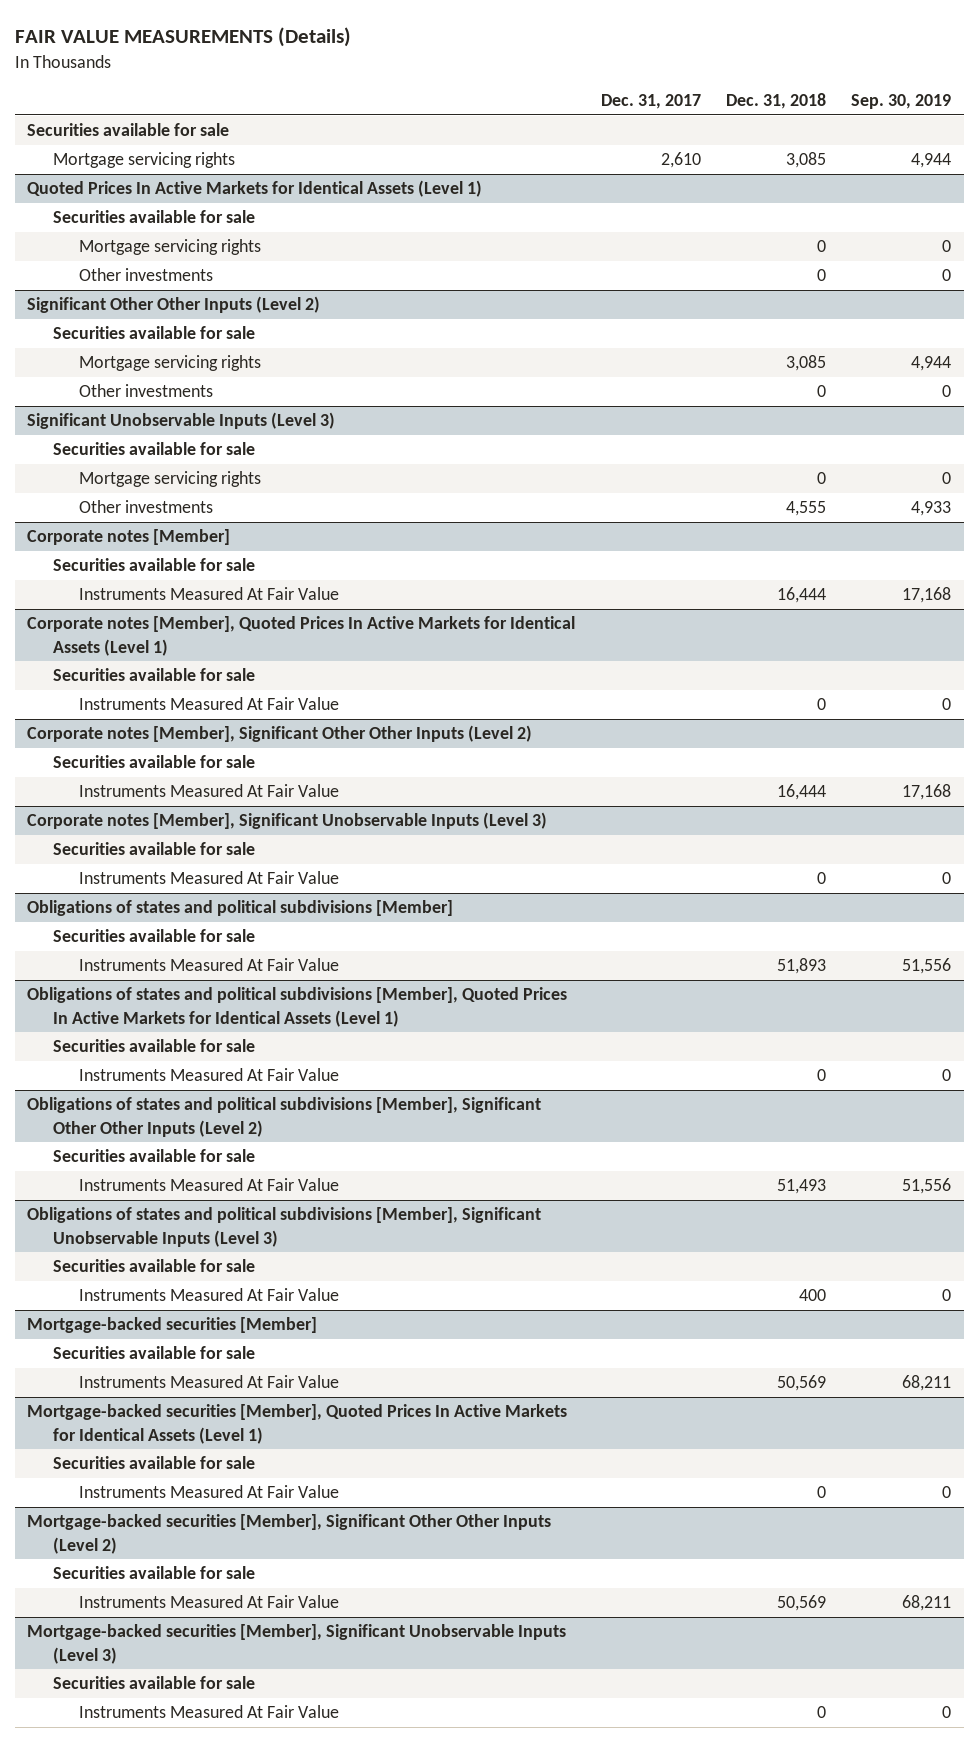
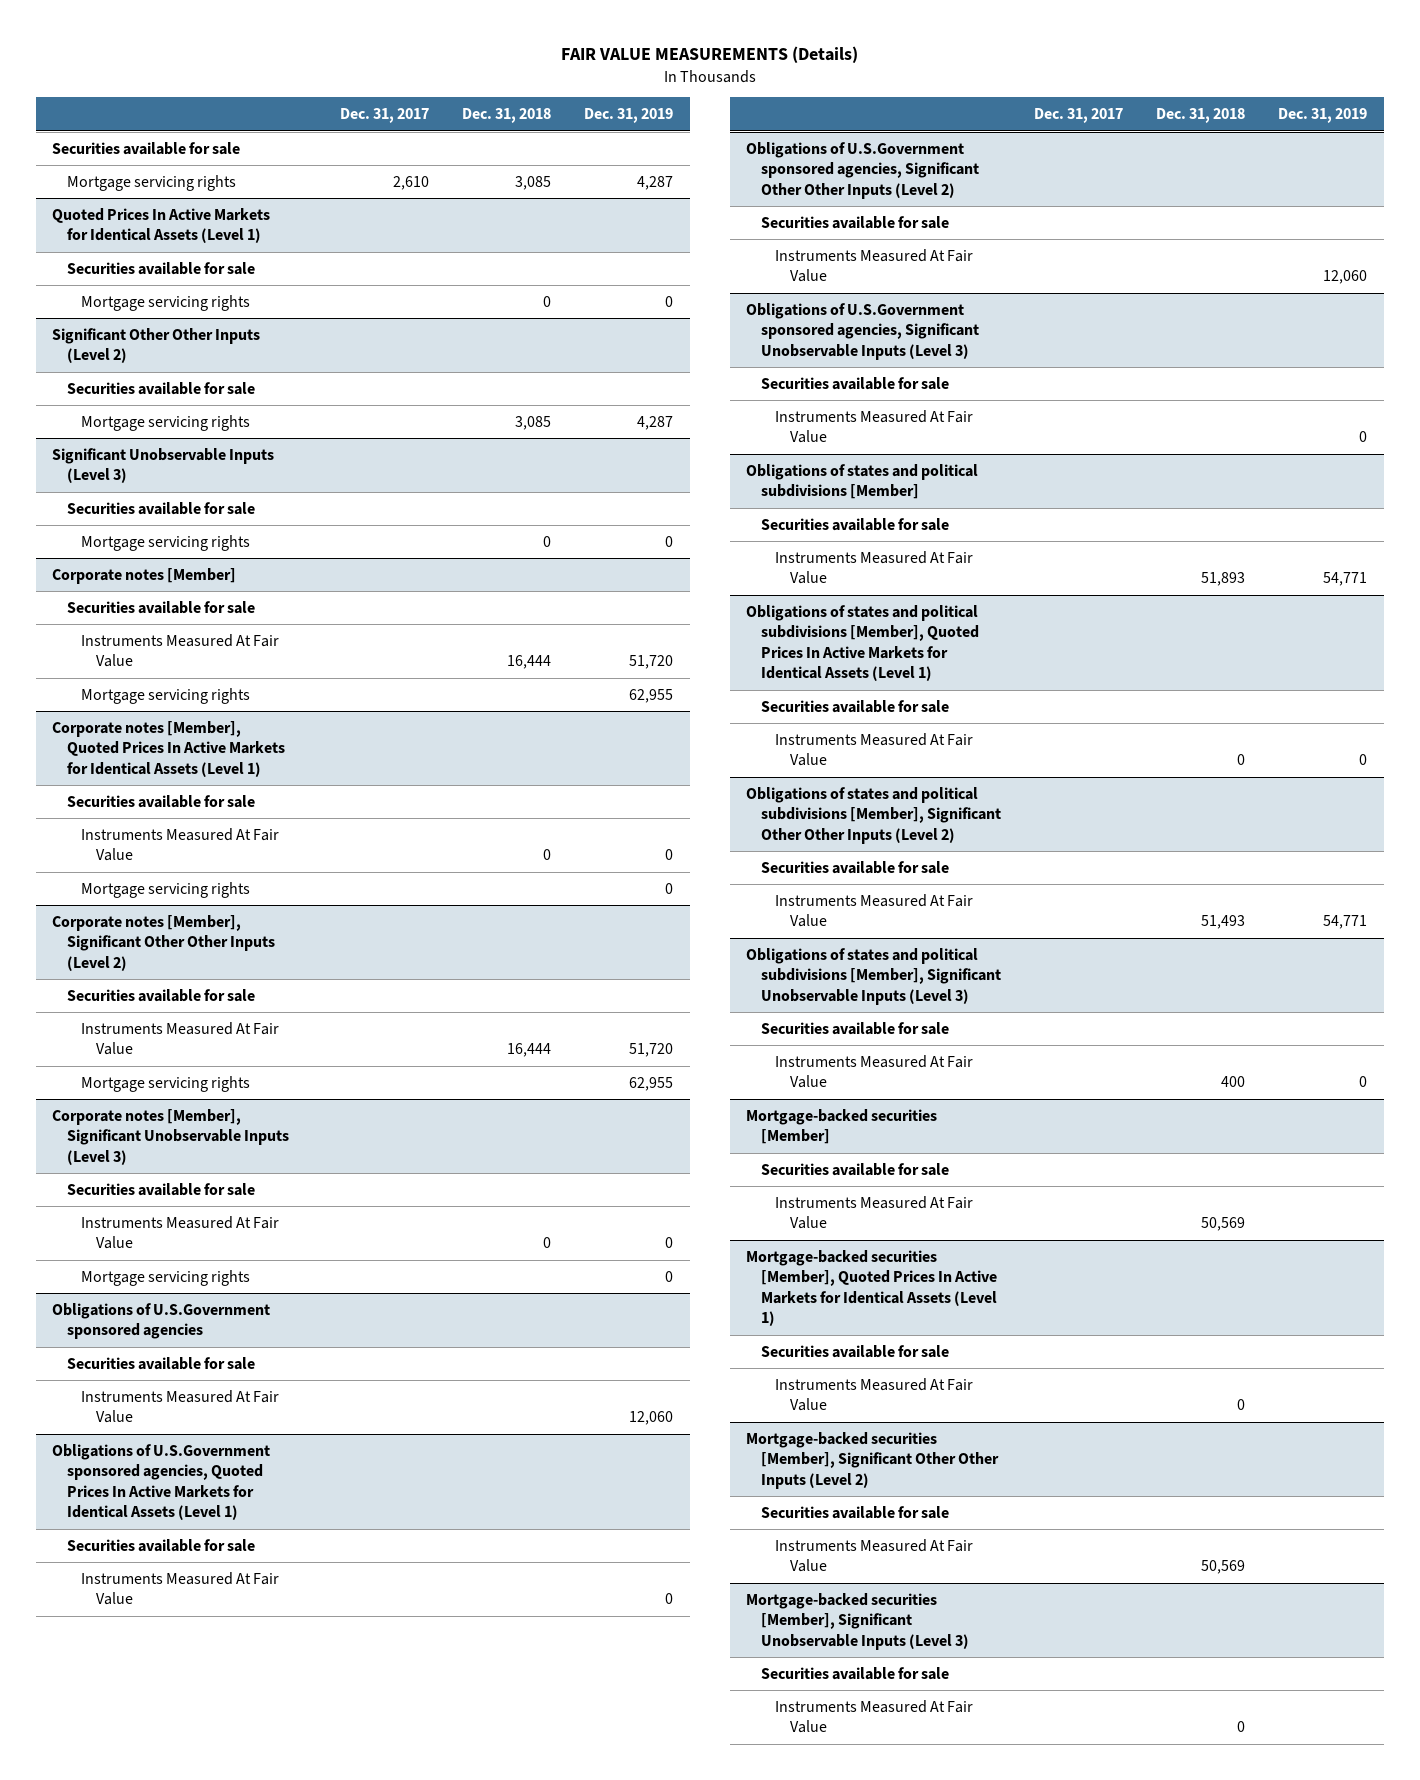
- | Dec. 31, 2017 | Dec. 31, 2018 | Sep. 30, 2019
+ | Dec. 31, 2017 | Dec. 31, 2018 | Dec. 31, 2019
@ Quoted Prices In Active Markets for Identical Assets (Level 1)
- Other investments | | 0 | 0
@ Significant Other Other Inputs (Level 2)
- Other investments | | 0 | 0
@ Significant Unobservable Inputs (Level 3)
- Other investments | | 4,555 | 4,933
@ Corporate notes [Member]
+ Mortgage servicing rights | | | 62,955
@ Corporate notes [Member], Quoted Prices In Active Markets for Identical Assets (Level 1)
+ Mortgage servicing rights | | | 0
@ Corporate notes [Member], Significant Other Other Inputs (Level 2)
+ Mortgage servicing rights | | | 62,955
@ Corporate notes [Member], Significant Unobservable Inputs (Level 3)
+ Mortgage servicing rights | | | 0
+ Obligations of U.S.Government sponsored agencies
+ Securities available for sale
+ Instruments Measured At Fair Value | | | 12,060
+ Obligations of U.S.Government sponsored agencies, Quoted Prices In Active Markets for Identical Assets (Level 1)
+ Securities available for sale
+ Instruments Measured At Fair Value | | | 0
+ Obligations of U.S.Government sponsored agencies, Significant Other Other Inputs (Level 2)
+ Securities available for sale
+ Instruments Measured At Fair Value | | | 12,060
+ Obligations of U.S.Government sponsored agencies, Significant Unobservable Inputs (Level 3)
+ Securities available for sale
+ Instruments Measured At Fair Value | | | 0

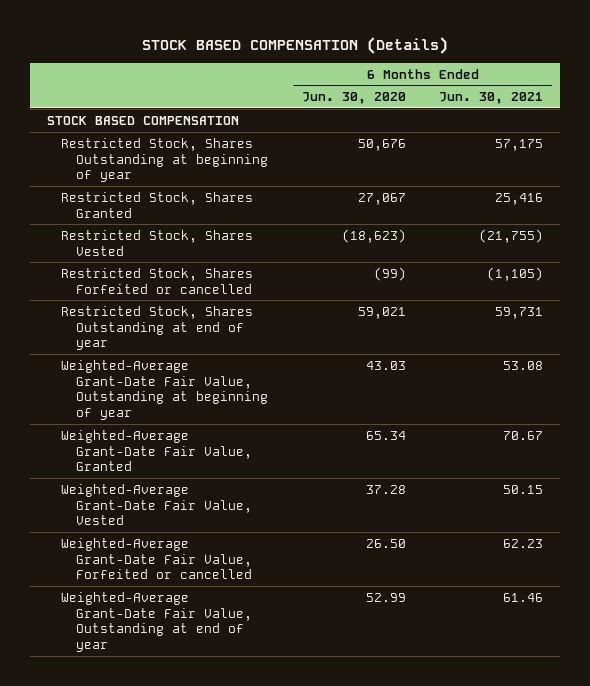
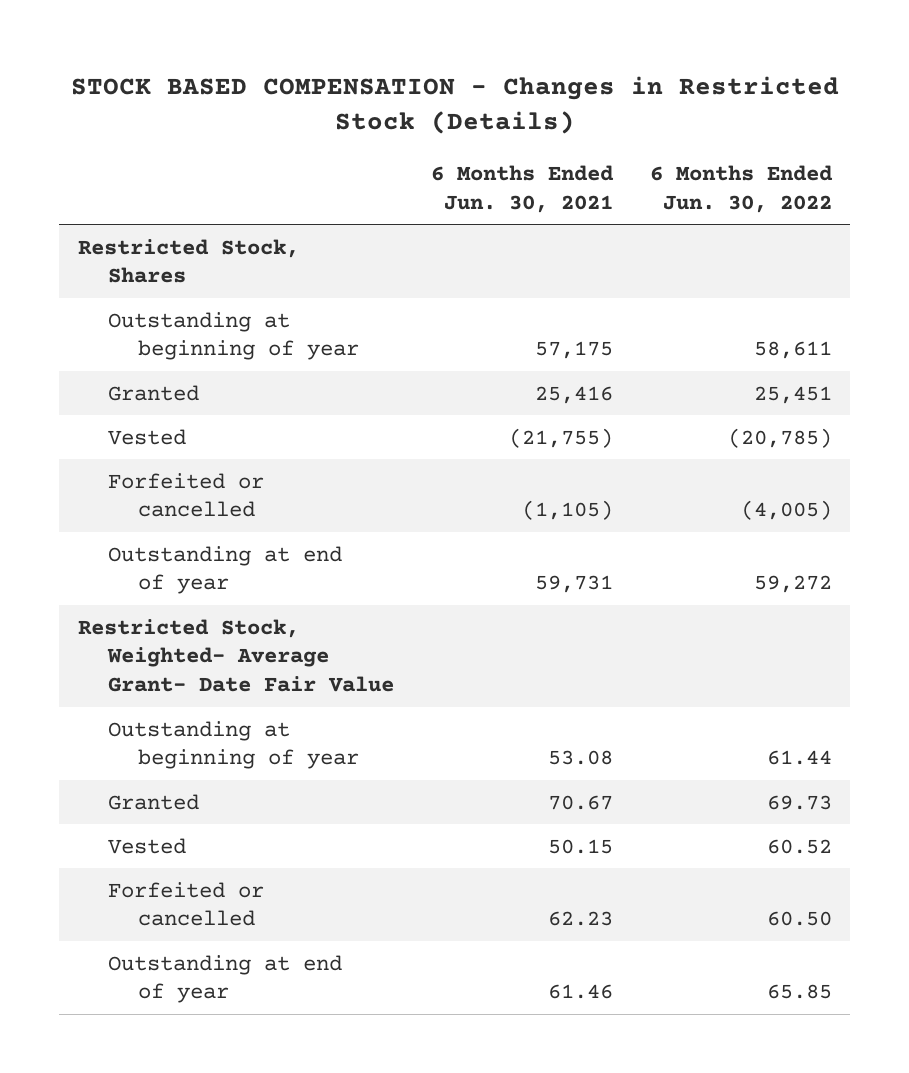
- STOCK BASED COMPENSATION (Details)
+ STOCK BASED COMPENSATION - Changes in Restricted Stock (Details)
- | 6 Months Ended Jun. 30, 2020 | 6 Months Ended Jun. 30, 2021
+ | 6 Months Ended Jun. 30, 2021 | 6 Months Ended Jun. 30, 2022
- STOCK BASED COMPENSATION
- Restricted Stock, Shares Outstanding at beginning of year | 50,676 | 57,175
- Restricted Stock, Shares Granted | 27,067 | 25,416
- Restricted Stock, Shares Vested | (18,623) | (21,755)
- Restricted Stock, Shares Forfeited or cancelled | (99) | (1,105)
- Restricted Stock, Shares Outstanding at end of year | 59,021 | 59,731
- Weighted-Average Grant-Date Fair Value, Outstanding at beginning of year | 43.03 | 53.08
- Weighted-Average Grant-Date Fair Value, Granted | 65.34 | 70.67
- Weighted-Average Grant-Date Fair Value, Vested | 37.28 | 50.15
- Weighted-Average Grant-Date Fair Value, Forfeited or cancelled | 26.50 | 62.23
- Weighted-Average Grant-Date Fair Value, Outstanding at end of year | 52.99 | 61.46
+ Restricted Stock, Shares
+ Outstanding at beginning of year | 57,175 | 58,611
+ Granted | 25,416 | 25,451
+ Vested | (21,755) | (20,785)
+ Forfeited or cancelled | (1,105) | (4,005)
+ Outstanding at end of year | 59,731 | 59,272
+ Restricted Stock, Weighted- Average Grant- Date Fair Value
+ Outstanding at beginning of year | 53.08 | 61.44
+ Granted | 70.67 | 69.73
+ Vested | 50.15 | 60.52
+ Forfeited or cancelled | 62.23 | 60.50
+ Outstanding at end of year | 61.46 | 65.85

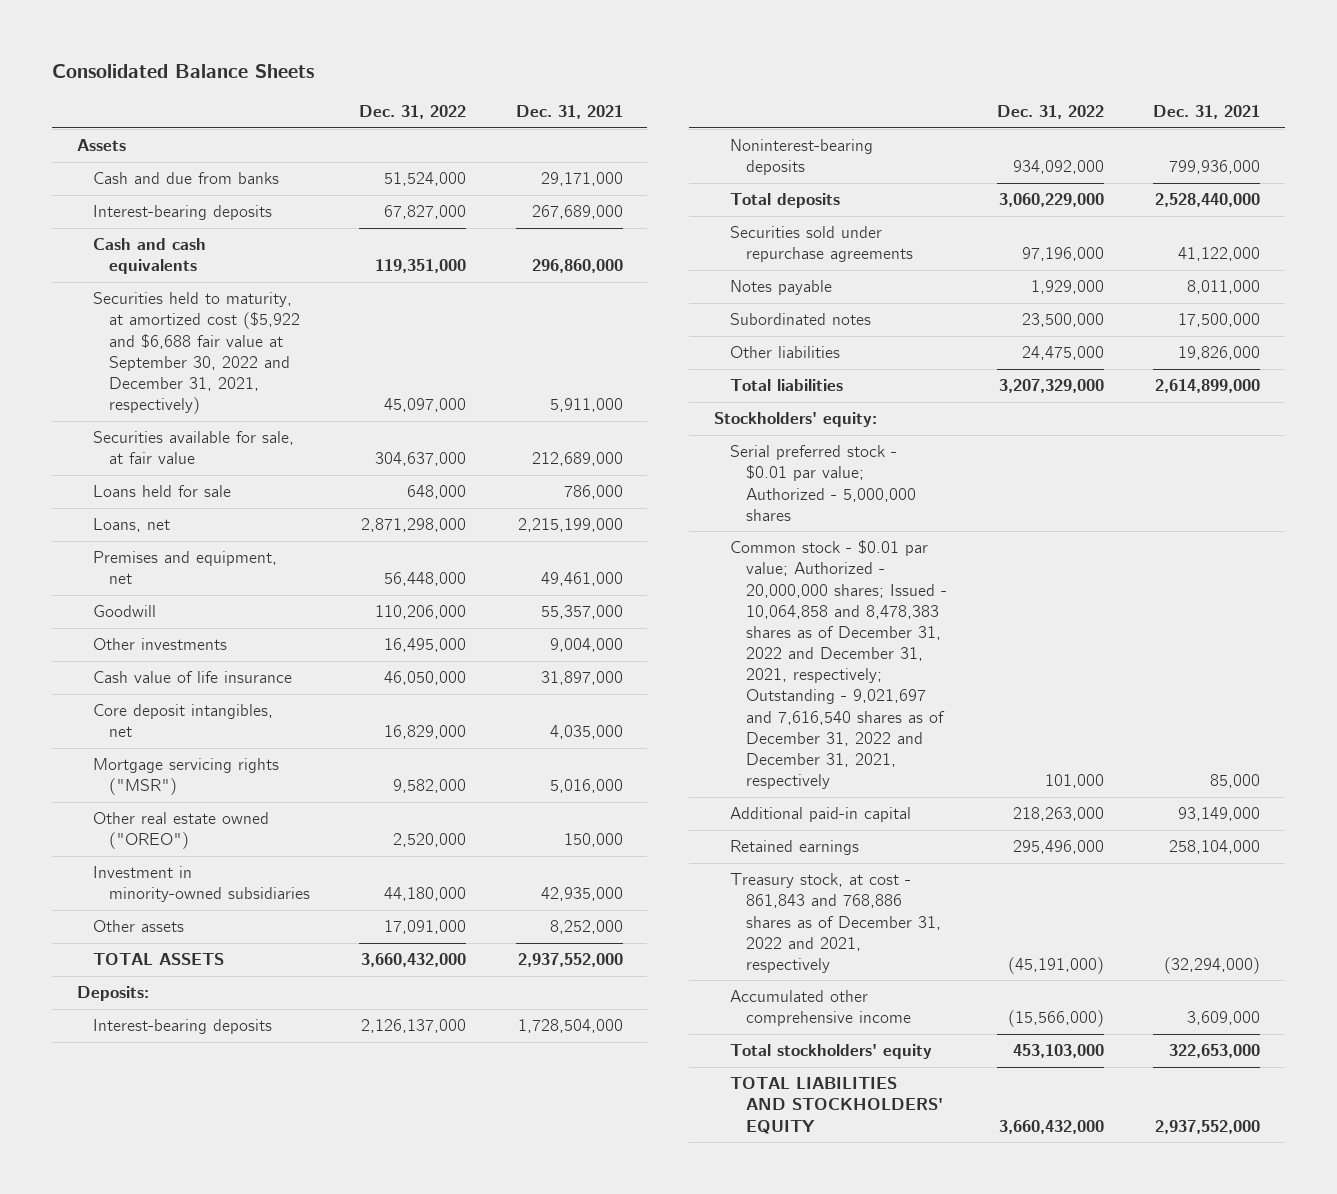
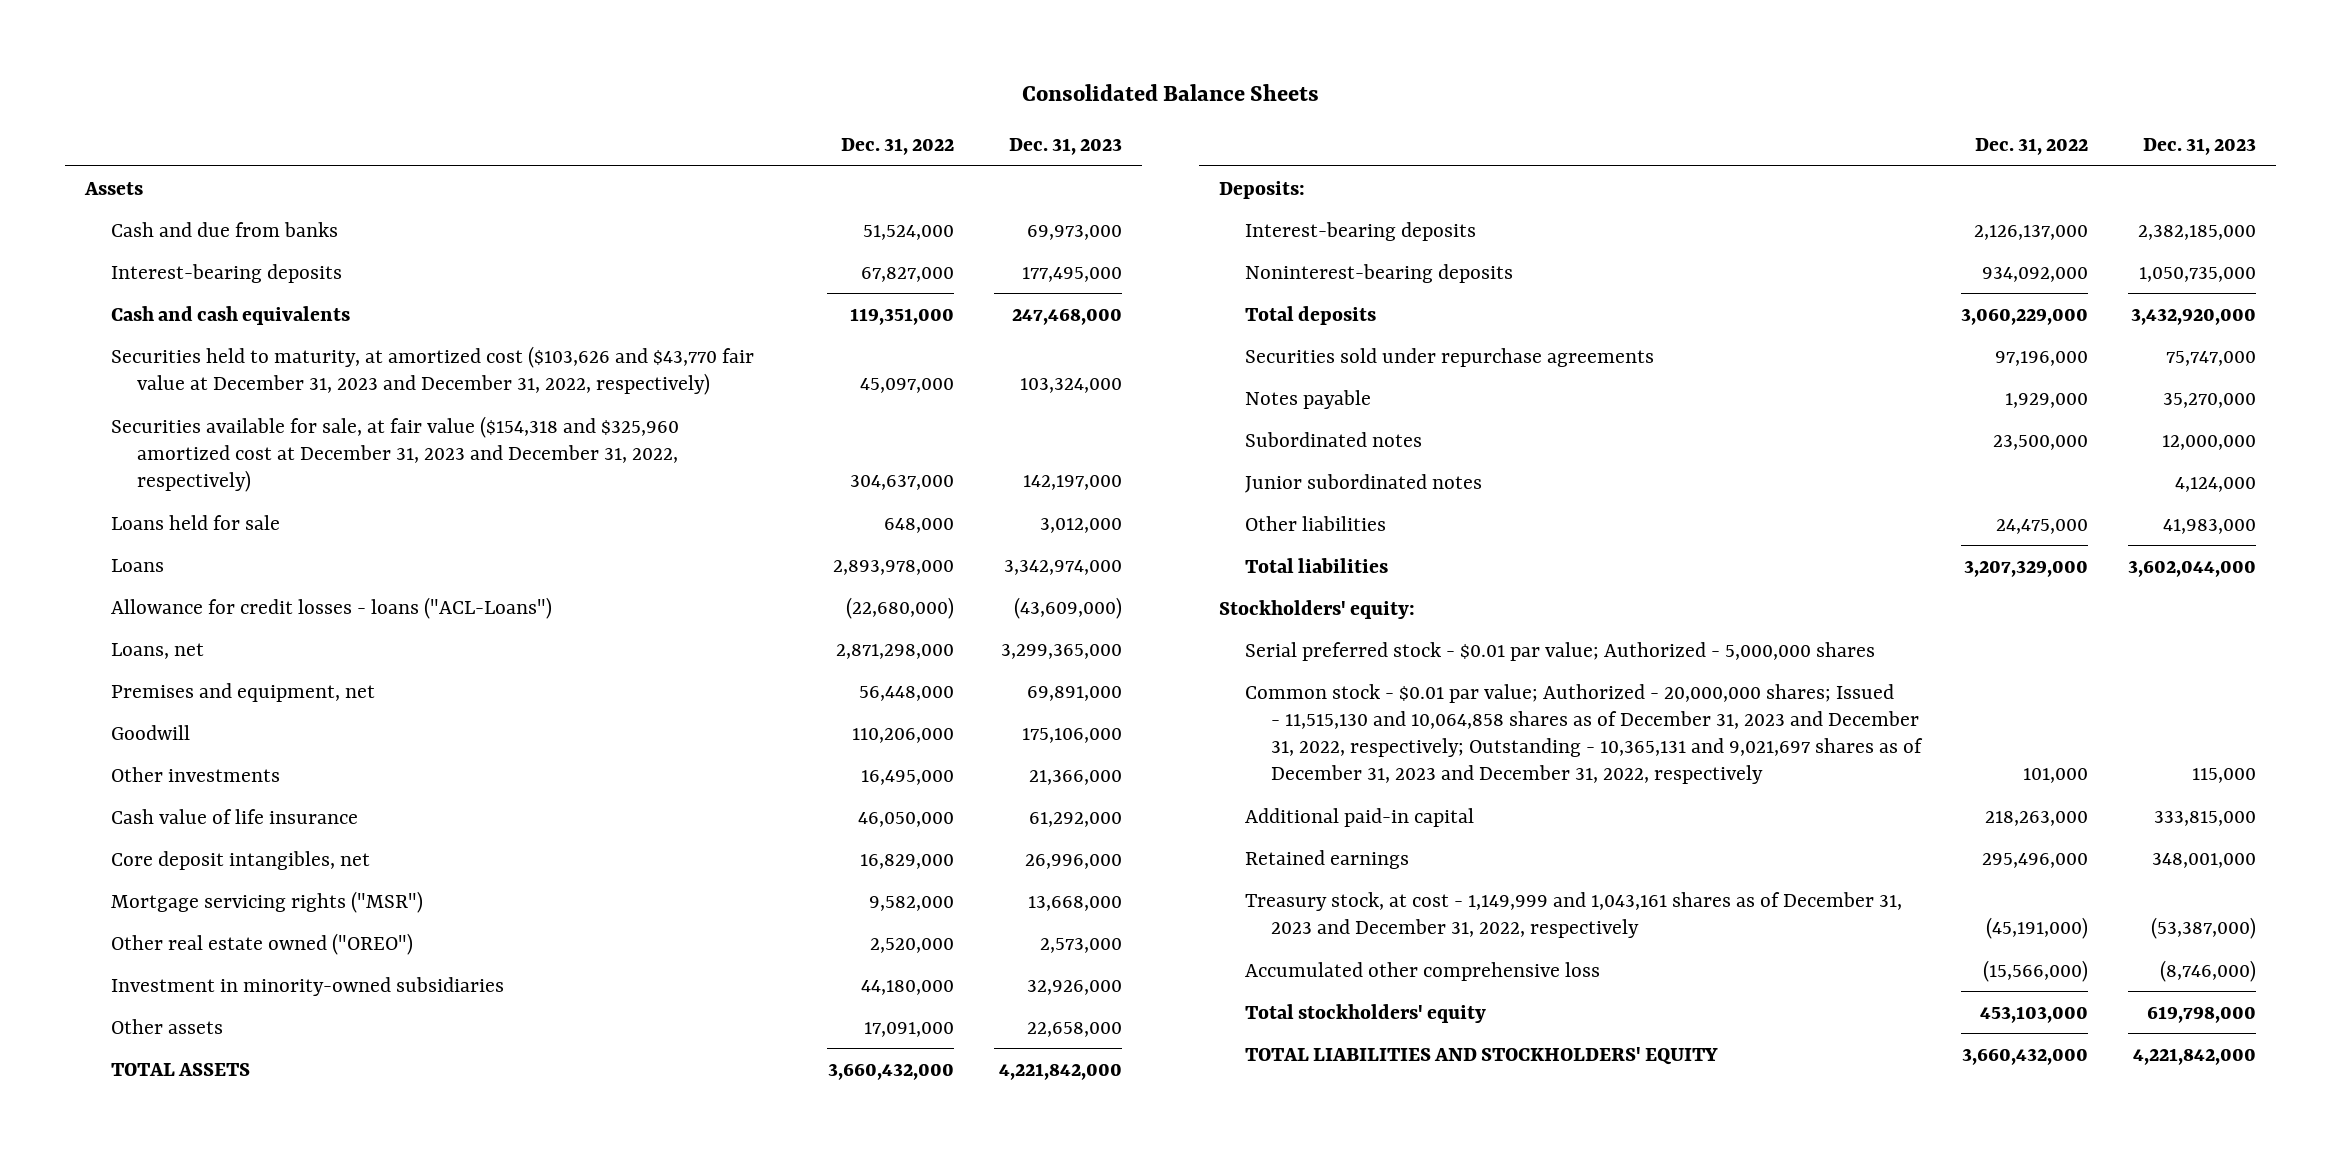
- | Dec. 31, 2022 | Dec. 31, 2021
+ | Dec. 31, 2022 | Dec. 31, 2023
- Securities held to maturity, at amortized cost ($5,922 and $6,688 fair value at September 30, 2022 and December 31, 2021, respectively) | 45,097,000 | 5,911,000
- Securities available for sale, at fair value | 304,637,000 | 212,689,000
+ Securities held to maturity, at amortized cost ($103,626 and $43,770 fair value at December 31, 2023 and December 31, 2022, respectively) | 45,097,000 | 103,324,000
+ Securities available for sale, at fair value ($154,318 and $325,960 amortized cost at December 31, 2023 and December 31, 2022, respectively) | 304,637,000 | 142,197,000
+ Loans | 2,893,978,000 | 3,342,974,000
+ Allowance for credit losses - loans ("ACL-Loans") | (22,680,000) | (43,609,000)
+ Junior subordinated notes | | 4,124,000
- Common stock - $0.01 par value; Authorized - 20,000,000 shares; Issued - 10,064,858 and 8,478,383 shares as of December 31, 2022 and December 31, 2021, respectively; Outstanding - 9,021,697 and 7,616,540 shares as of December 31, 2022 and December 31, 2021, respectively | 101,000 | 85,000
+ Common stock - $0.01 par value; Authorized - 20,000,000 shares; Issued - 11,515,130 and 10,064,858 shares as of December 31, 2023 and December 31, 2022, respectively; Outstanding - 10,365,131 and 9,021,697 shares as of December 31, 2023 and December 31, 2022, respectively | 101,000 | 115,000
- Treasury stock, at cost - 861,843 and 768,886 shares as of December 31, 2022 and 2021, respectively | (45,191,000) | (32,294,000)
- Accumulated other comprehensive income | (15,566,000) | 3,609,000
+ Treasury stock, at cost - 1,149,999 and 1,043,161 shares as of December 31, 2023 and December 31, 2022, respectively | (45,191,000) | (53,387,000)
+ Accumulated other comprehensive loss | (15,566,000) | (8,746,000)

